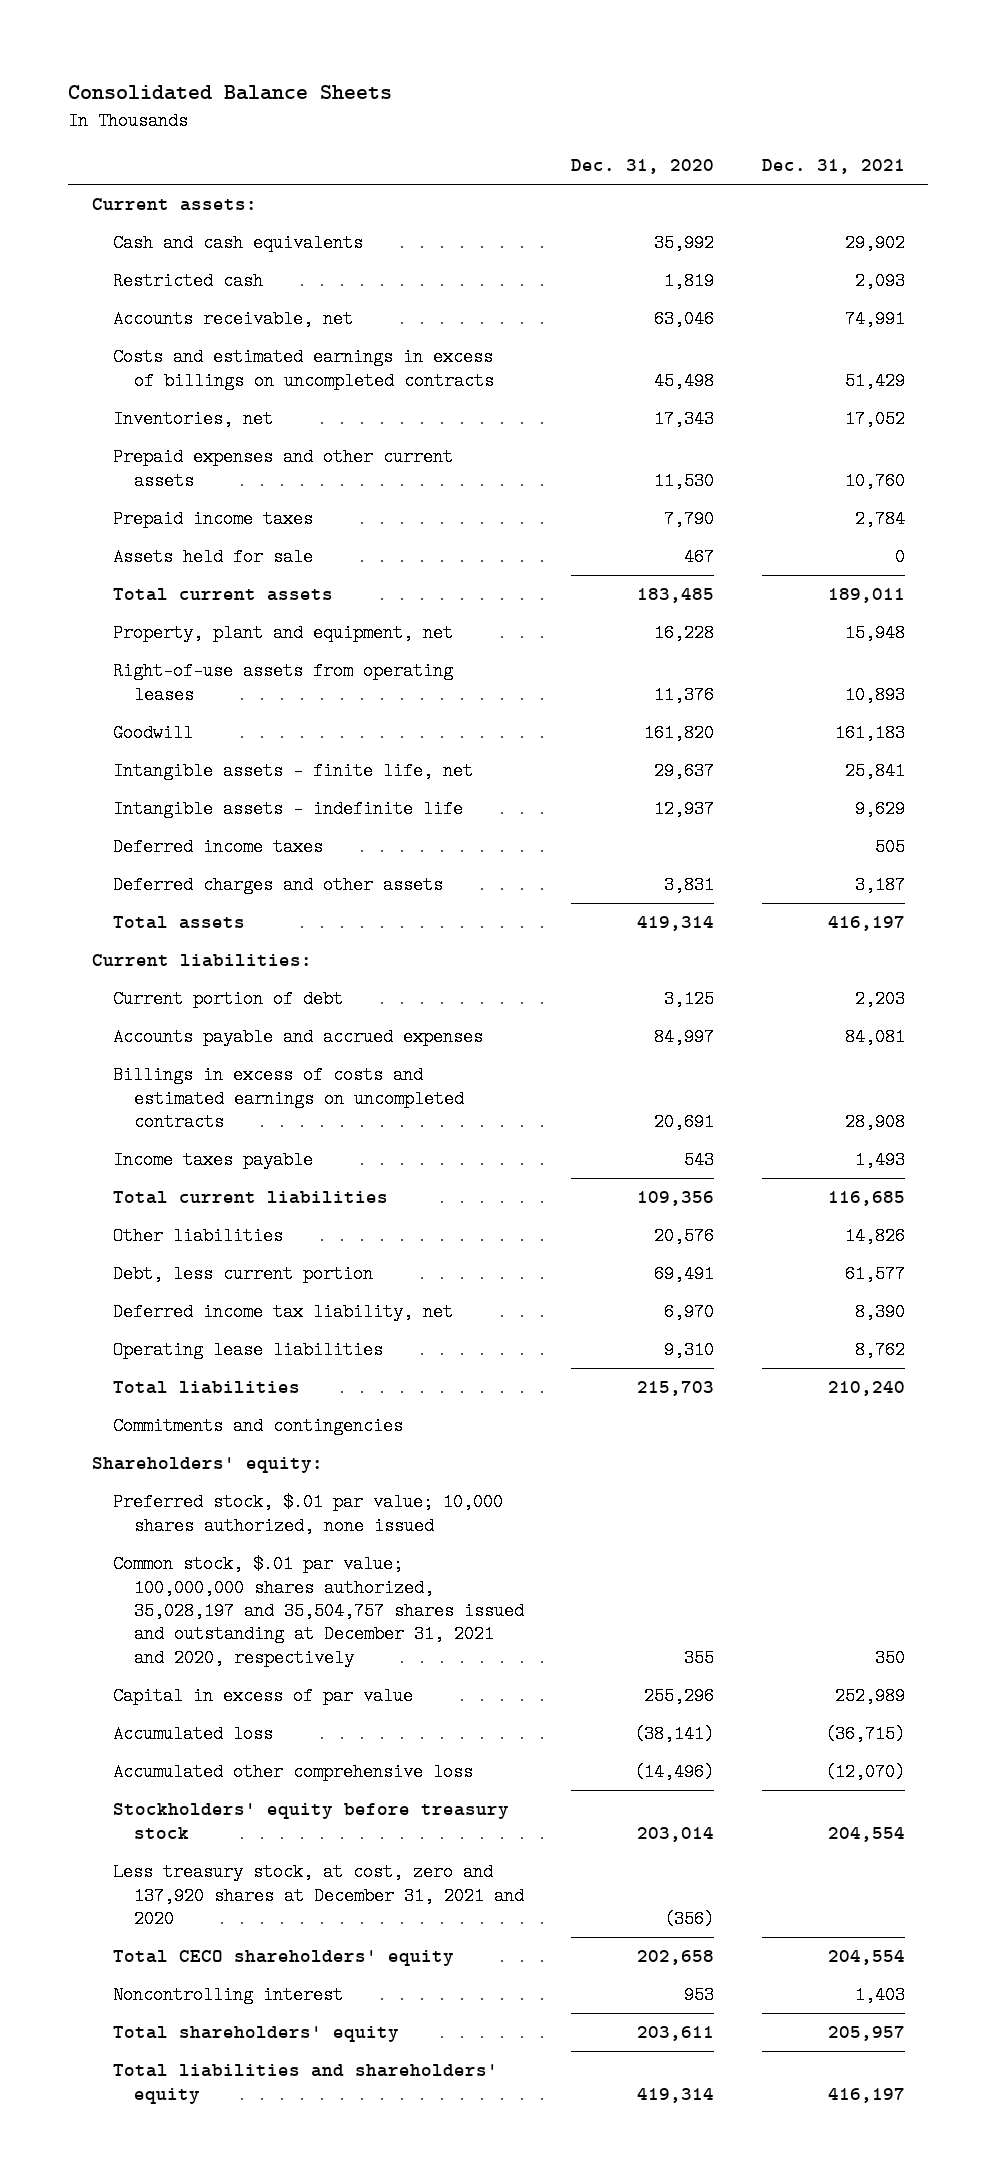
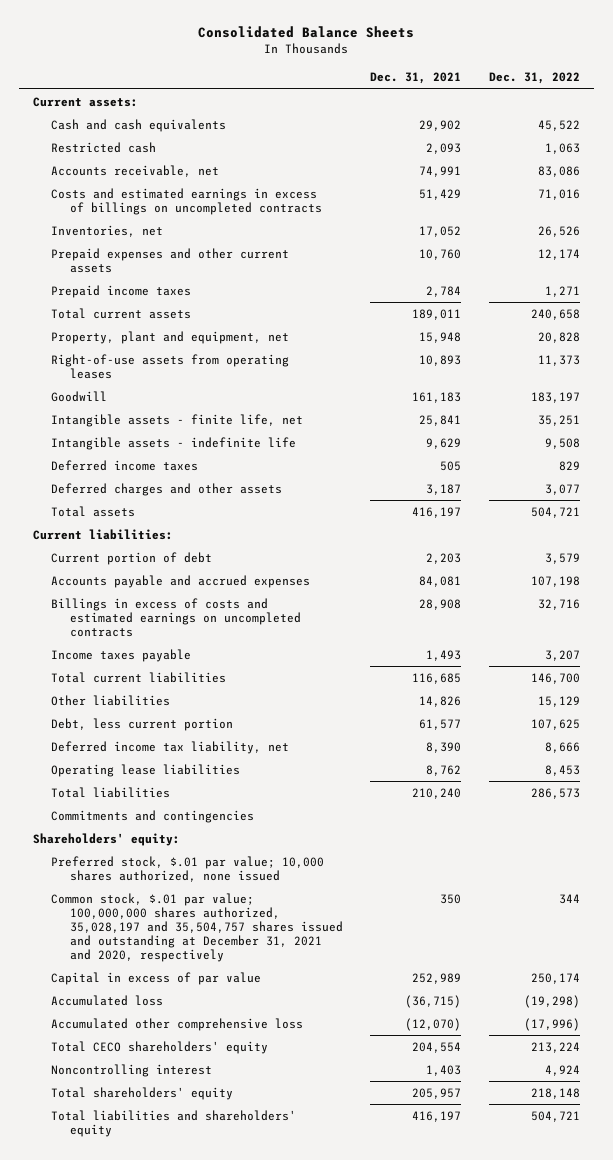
- | Dec. 31, 2020 | Dec. 31, 2021
+ | Dec. 31, 2021 | Dec. 31, 2022
- Assets held for sale | 467 | 0
- Stockholders' equity before treasury stock | 203,014 | 204,554
- Less treasury stock, at cost, zero and 137,920 shares at December 31, 2021 and 2020 | (356) |

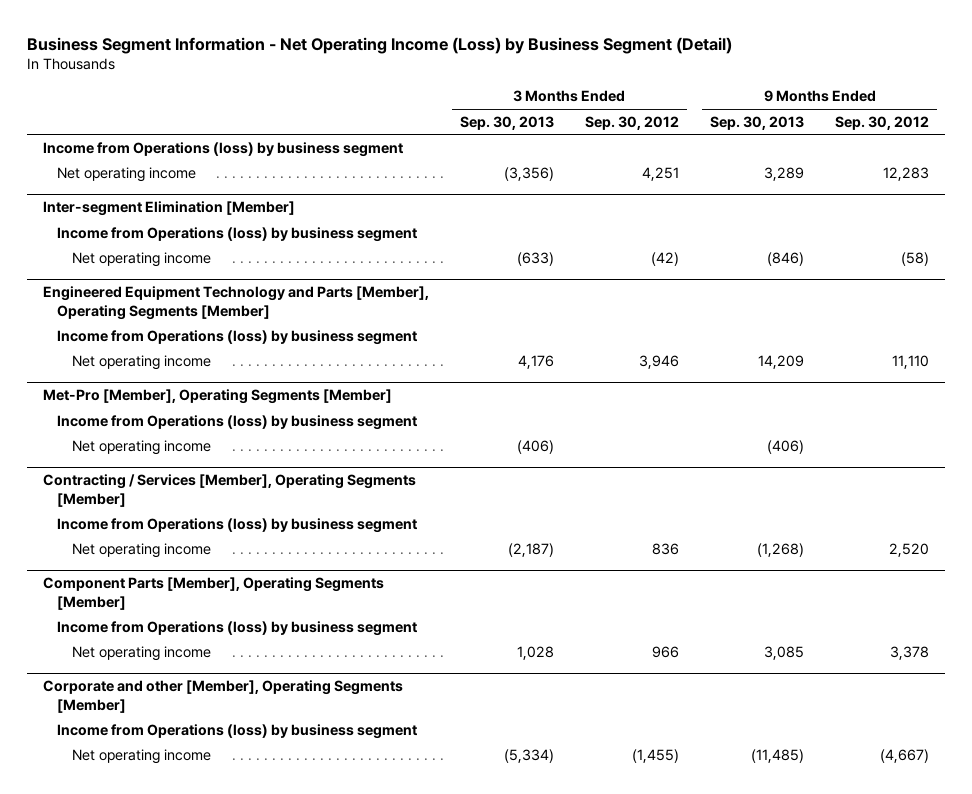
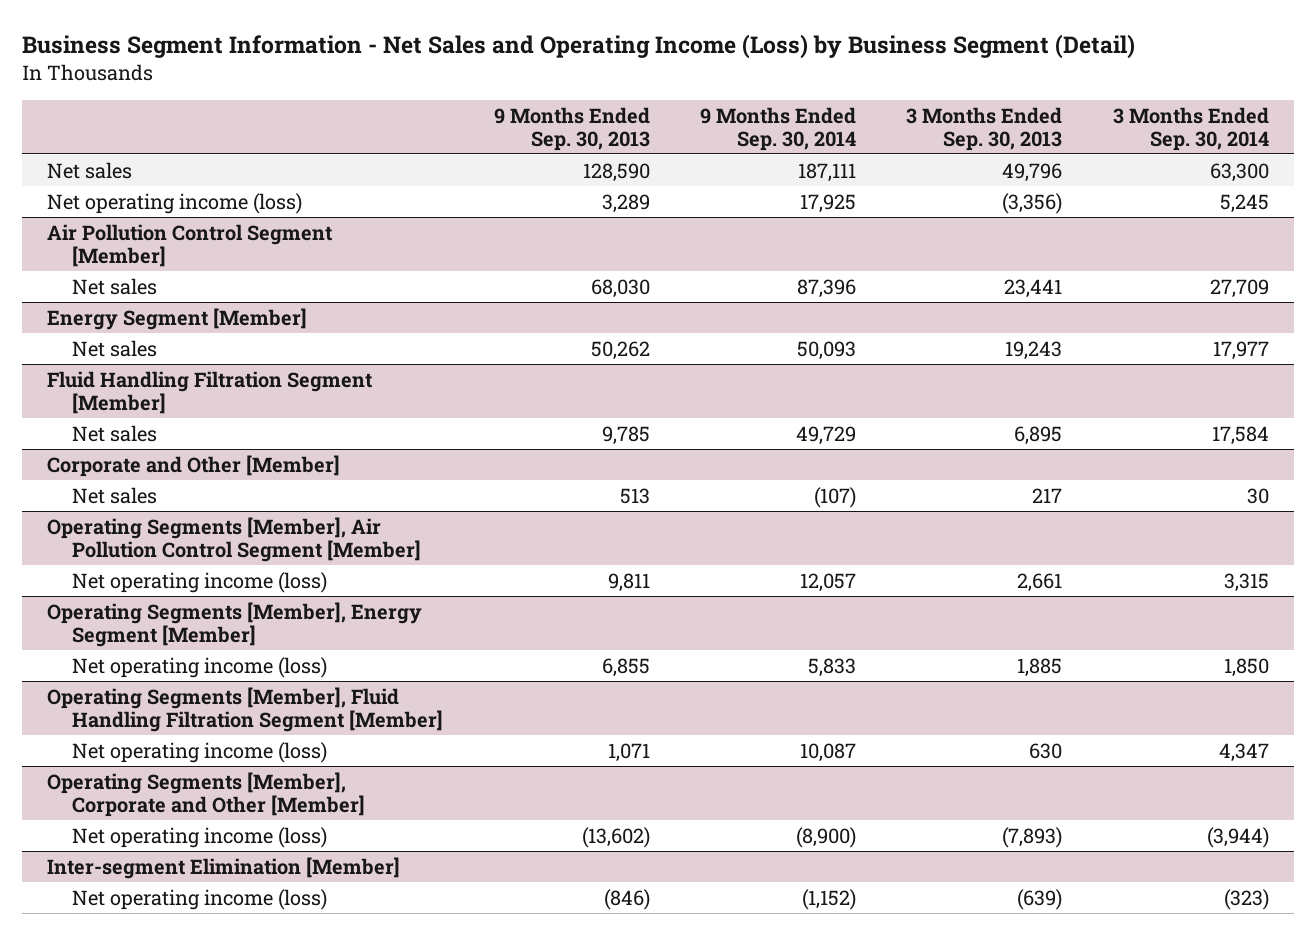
- Business Segment Information - Net Operating Income (Loss) by Business Segment (Detail)
+ Business Segment Information - Net Sales and Operating Income (Loss) by Business Segment (Detail)
- | 3 Months Ended Sep. 30, 2013 | 3 Months Ended Sep. 30, 2012 | 9 Months Ended Sep. 30, 2013 | 9 Months Ended Sep. 30, 2012
+ | 9 Months Ended Sep. 30, 2013 | 9 Months Ended Sep. 30, 2014 | 3 Months Ended Sep. 30, 2013 | 3 Months Ended Sep. 30, 2014
- Income from Operations (loss) by business segment
- Net operating income | (3,356) | 4,251 | 3,289 | 12,283
+ Net sales | 128,590 | 187,111 | 49,796 | 63,300
+ Net operating income (loss) | 3,289 | 17,925 | (3,356) | 5,245
+ Air Pollution Control Segment [Member]
+ Net sales | 68,030 | 87,396 | 23,441 | 27,709
+ Energy Segment [Member]
+ Net sales | 50,262 | 50,093 | 19,243 | 17,977
+ Fluid Handling Filtration Segment [Member]
+ Net sales | 9,785 | 49,729 | 6,895 | 17,584
+ Corporate and Other [Member]
+ Net sales | 513 | (107) | 217 | 30
+ Operating Segments [Member], Air Pollution Control Segment [Member]
+ Net operating income (loss) | 9,811 | 12,057 | 2,661 | 3,315
+ Operating Segments [Member], Energy Segment [Member]
+ Net operating income (loss) | 6,855 | 5,833 | 1,885 | 1,850
+ Operating Segments [Member], Fluid Handling Filtration Segment [Member]
+ Net operating income (loss) | 1,071 | 10,087 | 630 | 4,347
+ Operating Segments [Member], Corporate and Other [Member]
+ Net operating income (loss) | (13,602) | (8,900) | (7,893) | (3,944)
@ Inter-segment Elimination [Member]
- Income from Operations (loss) by business segment
- Net operating income | (633) | (42) | (846) | (58)
- Engineered Equipment Technology and Parts [Member], Operating Segments [Member]
- Income from Operations (loss) by business segment
- Net operating income | 4,176 | 3,946 | 14,209 | 11,110
- Met-Pro [Member], Operating Segments [Member]
- Income from Operations (loss) by business segment
- Net operating income | (406) | | (406) |
- Contracting / Services [Member], Operating Segments [Member]
- Income from Operations (loss) by business segment
- Net operating income | (2,187) | 836 | (1,268) | 2,520
- Component Parts [Member], Operating Segments [Member]
- Income from Operations (loss) by business segment
- Net operating income | 1,028 | 966 | 3,085 | 3,378
- Corporate and other [Member], Operating Segments [Member]
- Income from Operations (loss) by business segment
- Net operating income | (5,334) | (1,455) | (11,485) | (4,667)
@ Inter-segment Elimination [Member]
+ Net operating income (loss) | (846) | (1,152) | (639) | (323)

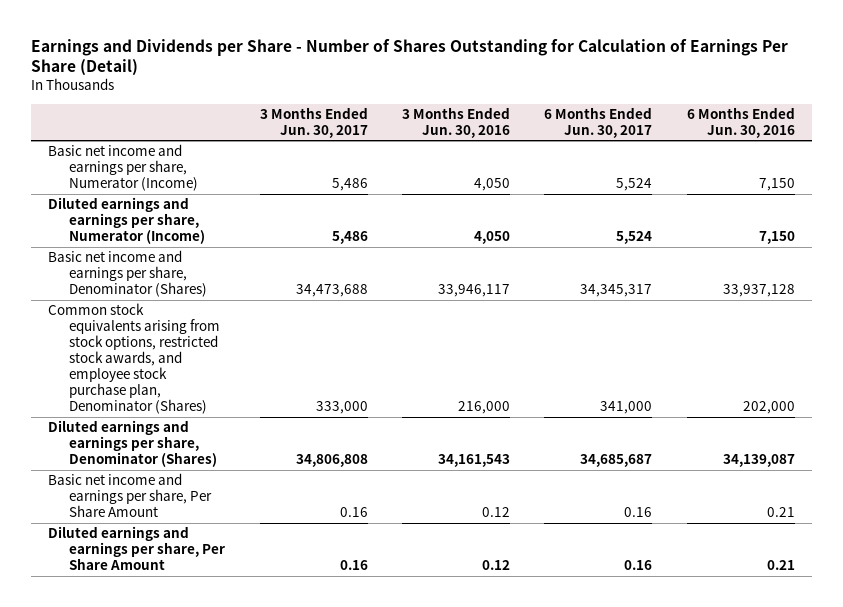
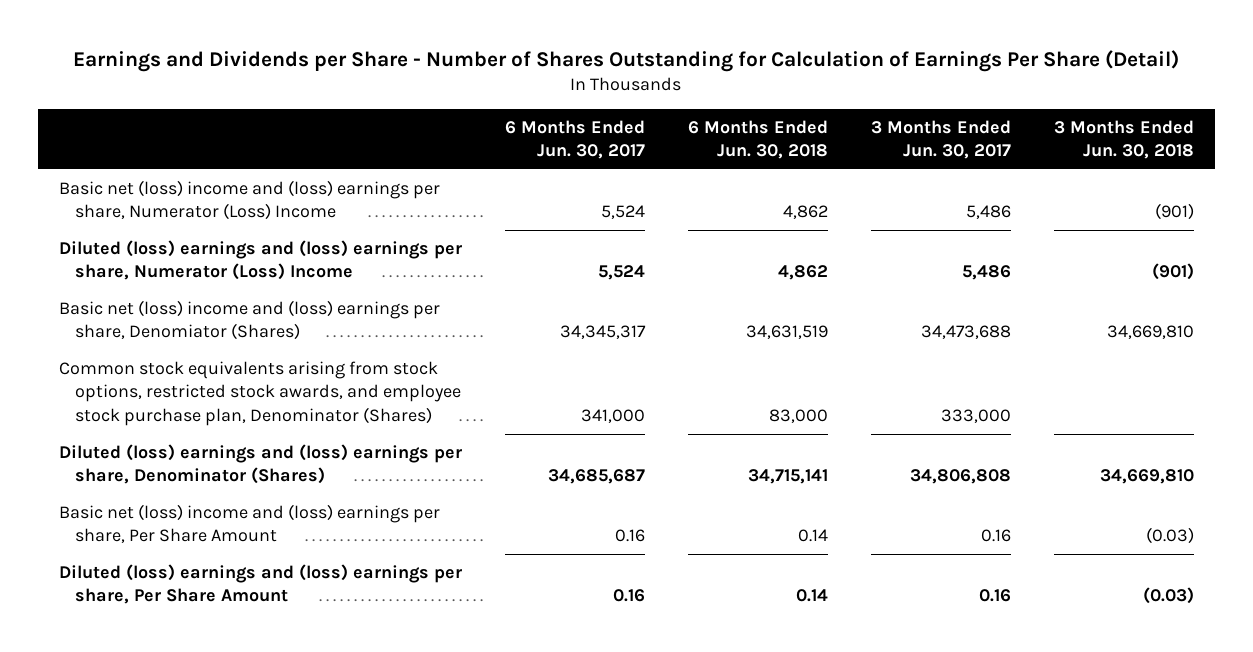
- | 3 Months Ended Jun. 30, 2017 | 3 Months Ended Jun. 30, 2016 | 6 Months Ended Jun. 30, 2017 | 6 Months Ended Jun. 30, 2016
+ | 6 Months Ended Jun. 30, 2017 | 6 Months Ended Jun. 30, 2018 | 3 Months Ended Jun. 30, 2017 | 3 Months Ended Jun. 30, 2018
- Basic net income and earnings per share, Numerator (Income) | 5,486 | 4,050 | 5,524 | 7,150
- Diluted earnings and earnings per share, Numerator (Income) | 5,486 | 4,050 | 5,524 | 7,150
- Basic net income and earnings per share, Denominator (Shares) | 34,473,688 | 33,946,117 | 34,345,317 | 33,937,128
+ Basic net (loss) income and (loss) earnings per share, Numerator (Loss) Income | 5,524 | 4,862 | 5,486 | (901)
+ Diluted (loss) earnings and (loss) earnings per share, Numerator (Loss) Income | 5,524 | 4,862 | 5,486 | (901)
+ Basic net (loss) income and (loss) earnings per share, Denomiator (Shares) | 34,345,317 | 34,631,519 | 34,473,688 | 34,669,810
- Diluted earnings and earnings per share, Denominator (Shares) | 34,806,808 | 34,161,543 | 34,685,687 | 34,139,087
- Basic net income and earnings per share, Per Share Amount | 0.16 | 0.12 | 0.16 | 0.21
- Diluted earnings and earnings per share, Per Share Amount | 0.16 | 0.12 | 0.16 | 0.21
+ Diluted (loss) earnings and (loss) earnings per share, Denominator (Shares) | 34,685,687 | 34,715,141 | 34,806,808 | 34,669,810
+ Basic net (loss) income and (loss) earnings per share, Per Share Amount | 0.16 | 0.14 | 0.16 | (0.03)
+ Diluted (loss) earnings and (loss) earnings per share, Per Share Amount | 0.16 | 0.14 | 0.16 | (0.03)

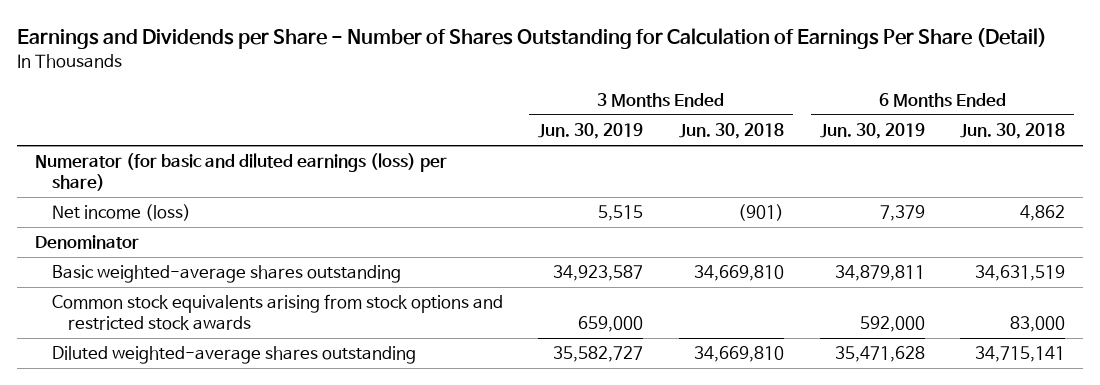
- | 6 Months Ended Jun. 30, 2017 | 6 Months Ended Jun. 30, 2018 | 3 Months Ended Jun. 30, 2017 | 3 Months Ended Jun. 30, 2018
+ | 3 Months Ended Jun. 30, 2019 | 3 Months Ended Jun. 30, 2018 | 6 Months Ended Jun. 30, 2019 | 6 Months Ended Jun. 30, 2018
- Basic net (loss) income and (loss) earnings per share, Numerator (Loss) Income | 5,524 | 4,862 | 5,486 | (901)
- Diluted (loss) earnings and (loss) earnings per share, Numerator (Loss) Income | 5,524 | 4,862 | 5,486 | (901)
- Basic net (loss) income and (loss) earnings per share, Denomiator (Shares) | 34,345,317 | 34,631,519 | 34,473,688 | 34,669,810
- Common stock equivalents arising from stock options, restricted stock awards, and employee stock purchase plan, Denominator (Shares) | 341,000 | 83,000 | 333,000 |
- Diluted (loss) earnings and (loss) earnings per share, Denominator (Shares) | 34,685,687 | 34,715,141 | 34,806,808 | 34,669,810
- Basic net (loss) income and (loss) earnings per share, Per Share Amount | 0.16 | 0.14 | 0.16 | (0.03)
- Diluted (loss) earnings and (loss) earnings per share, Per Share Amount | 0.16 | 0.14 | 0.16 | (0.03)
+ Numerator (for basic and diluted earnings (loss) per share)
+ Net income (loss) | 5,515 | (901) | 7,379 | 4,862
+ Denominator
+ Basic weighted-average shares outstanding | 34,923,587 | 34,669,810 | 34,879,811 | 34,631,519
+ Common stock equivalents arising from stock options and restricted stock awards | 659,000 | | 592,000 | 83,000
+ Diluted weighted-average shares outstanding | 35,582,727 | 34,669,810 | 35,471,628 | 34,715,141

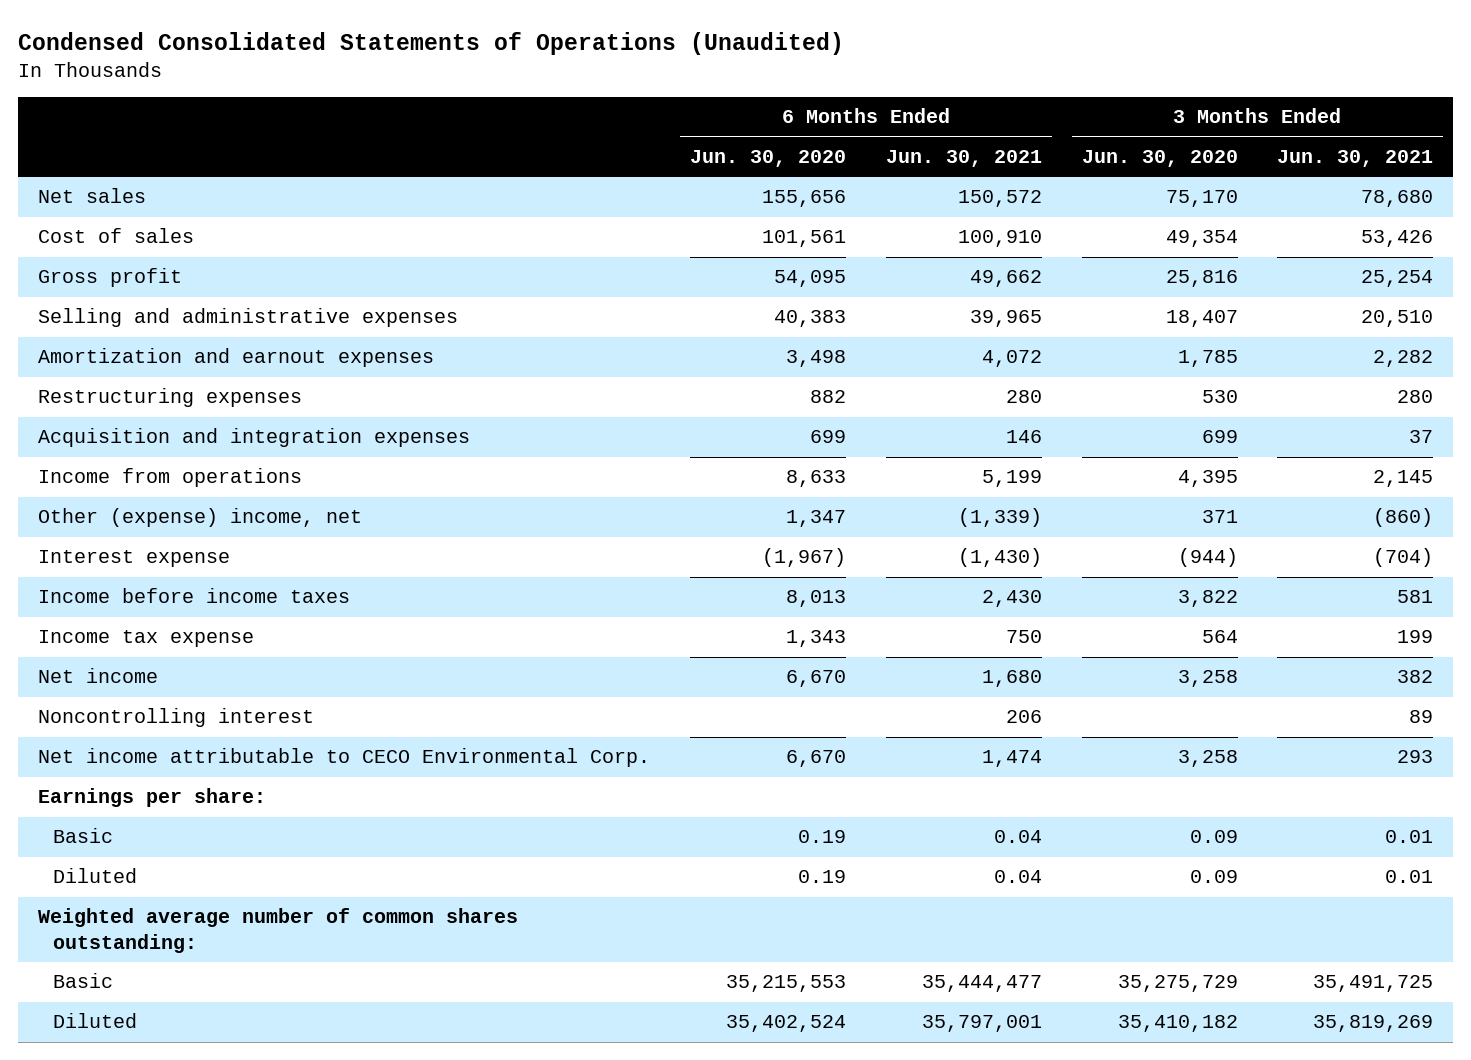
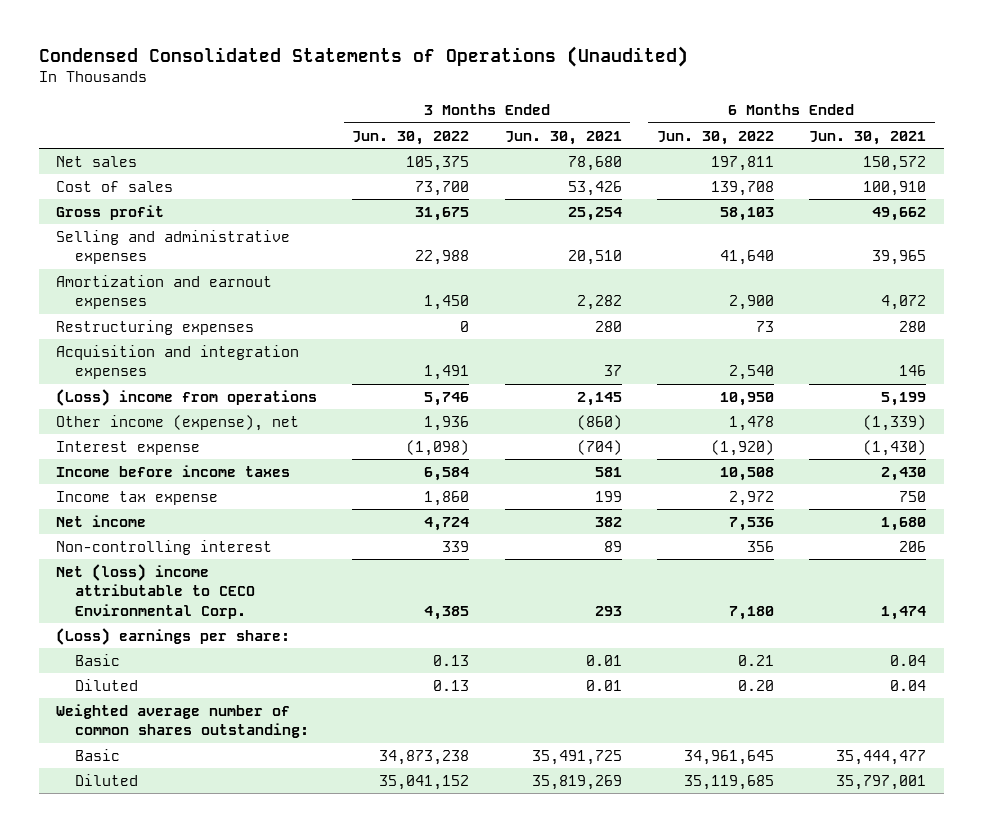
- | 6 Months Ended Jun. 30, 2020 | 6 Months Ended Jun. 30, 2021 | 3 Months Ended Jun. 30, 2020 | 3 Months Ended Jun. 30, 2021
+ | 3 Months Ended Jun. 30, 2022 | 3 Months Ended Jun. 30, 2021 | 6 Months Ended Jun. 30, 2022 | 6 Months Ended Jun. 30, 2021
- Income from operations | 8,633 | 5,199 | 4,395 | 2,145
- Other (expense) income, net | 1,347 | (1,339) | 371 | (860)
+ (Loss) income from operations | 5,746 | 2,145 | 10,950 | 5,199
+ Other income (expense), net | 1,936 | (860) | 1,478 | (1,339)
- Noncontrolling interest | | 206 | | 89
- Net income attributable to CECO Environmental Corp. | 6,670 | 1,474 | 3,258 | 293
- Earnings per share:
+ Non-controlling interest | 339 | 89 | 356 | 206
+ Net (loss) income attributable to CECO Environmental Corp. | 4,385 | 293 | 7,180 | 1,474
+ (Loss) earnings per share:

